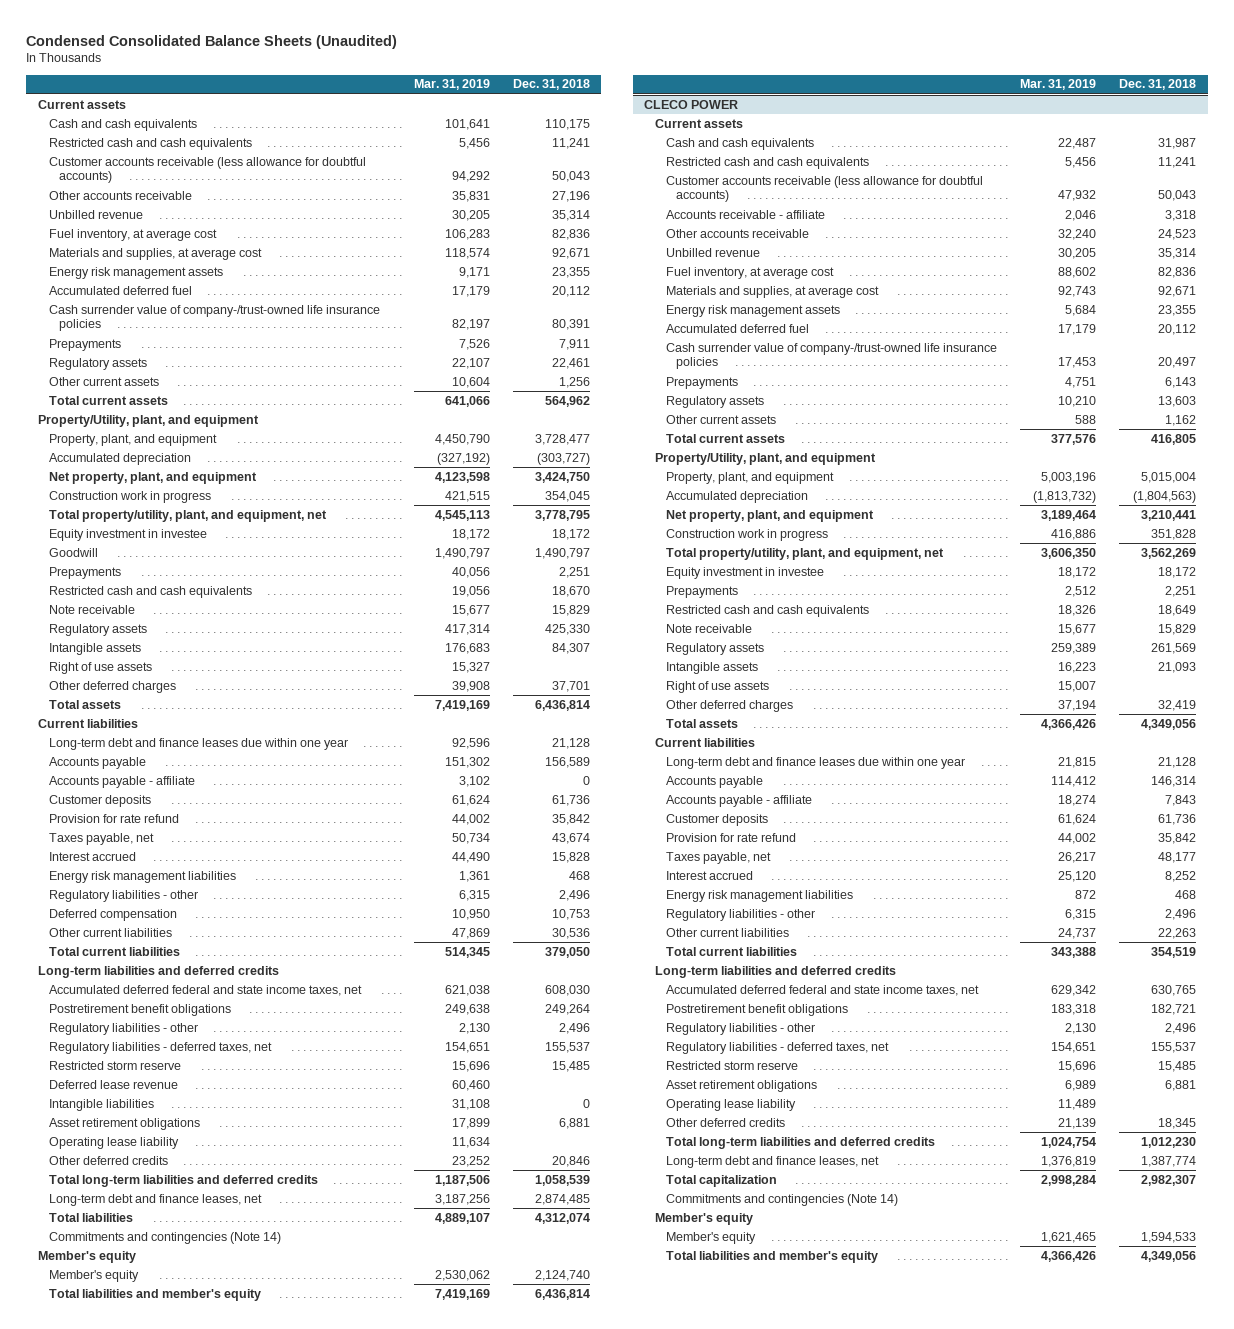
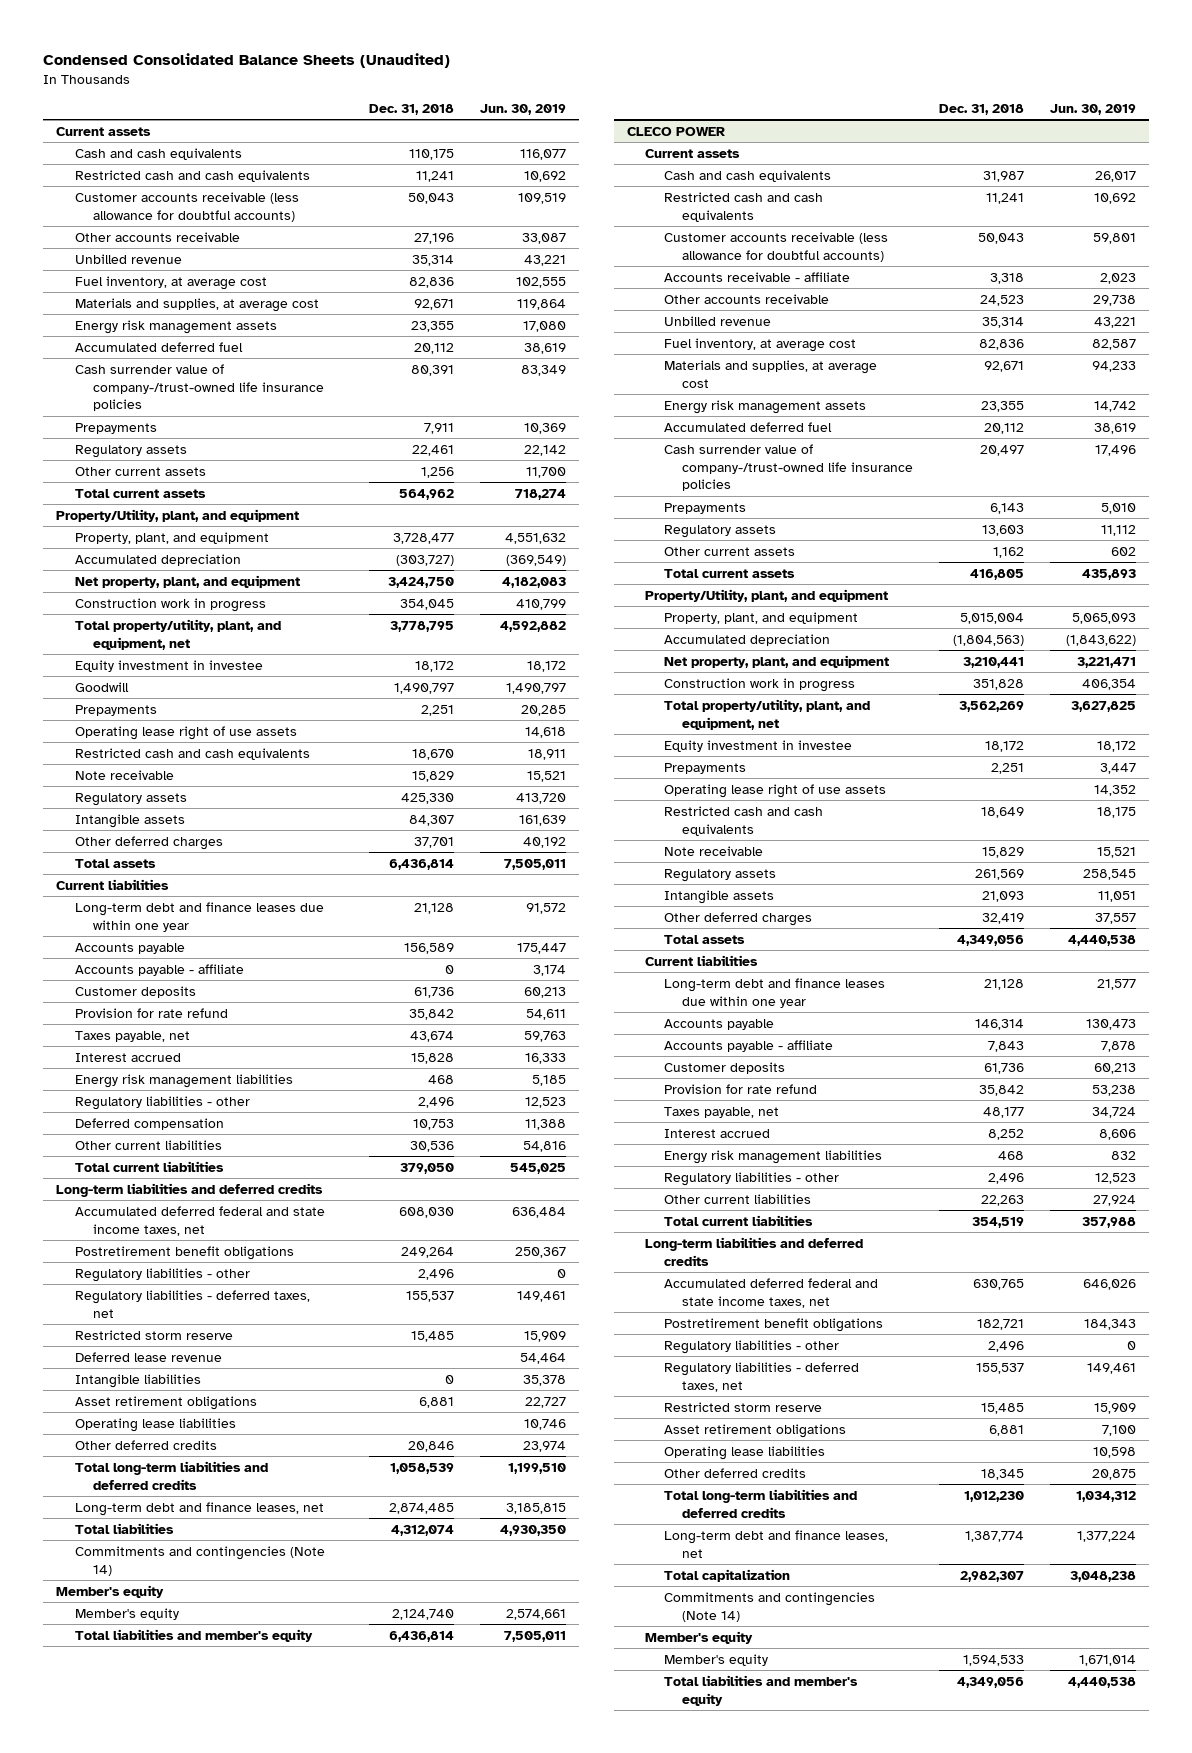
- | Mar. 31, 2019 | Dec. 31, 2018
+ | Dec. 31, 2018 | Jun. 30, 2019
+ Operating lease right of use assets | | 14,618
- Right of use assets | 15,327 |
- Operating lease liability | 11,634 |
+ Operating lease liabilities | | 10,746
@ CLECO POWER
+ Operating lease right of use assets | | 14,352
- Right of use assets | 15,007 |
- Operating lease liability | 11,489 |
+ Operating lease liabilities | | 10,598

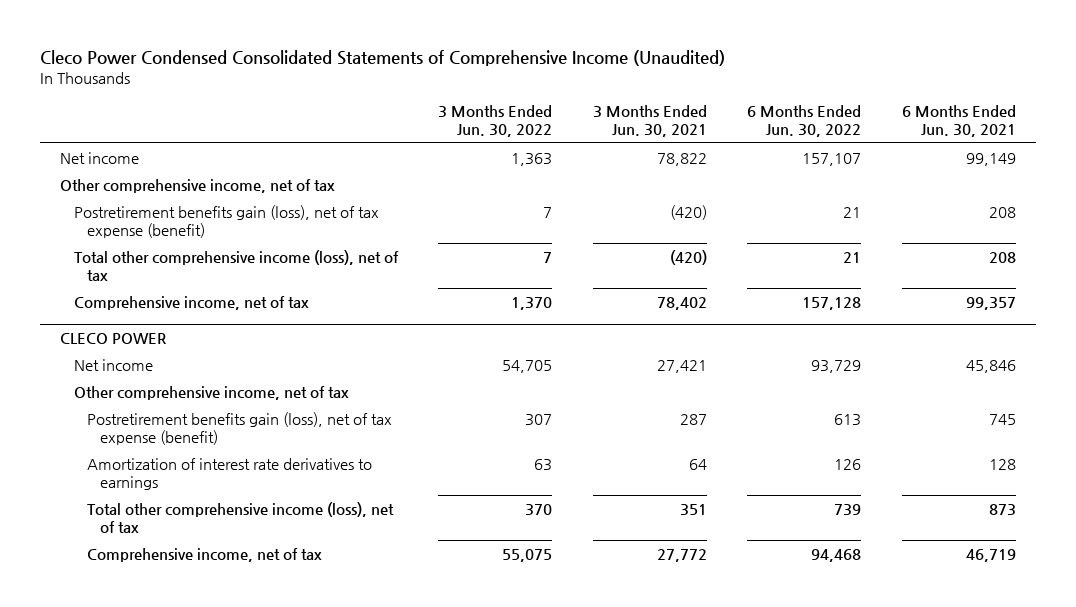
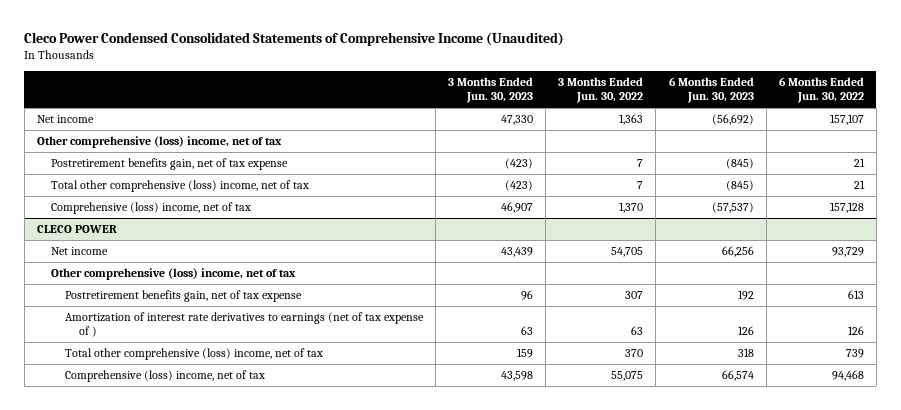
- | 3 Months Ended Jun. 30, 2022 | 3 Months Ended Jun. 30, 2021 | 6 Months Ended Jun. 30, 2022 | 6 Months Ended Jun. 30, 2021
+ | 3 Months Ended Jun. 30, 2023 | 3 Months Ended Jun. 30, 2022 | 6 Months Ended Jun. 30, 2023 | 6 Months Ended Jun. 30, 2022
- Other comprehensive income, net of tax
- Postretirement benefits gain (loss), net of tax expense (benefit) | 7 | (420) | 21 | 208
- Total other comprehensive income (loss), net of tax | 7 | (420) | 21 | 208
- Comprehensive income, net of tax | 1,370 | 78,402 | 157,128 | 99,357
+ Other comprehensive (loss) income, net of tax
+ Postretirement benefits gain, net of tax expense | (423) | 7 | (845) | 21
+ Total other comprehensive (loss) income, net of tax | (423) | 7 | (845) | 21
+ Comprehensive (loss) income, net of tax | 46,907 | 1,370 | (57,537) | 157,128
@ CLECO POWER
- Other comprehensive income, net of tax
- Postretirement benefits gain (loss), net of tax expense (benefit) | 307 | 287 | 613 | 745
- Amortization of interest rate derivatives to earnings | 63 | 64 | 126 | 128
- Total other comprehensive income (loss), net of tax | 370 | 351 | 739 | 873
- Comprehensive income, net of tax | 55,075 | 27,772 | 94,468 | 46,719
+ Other comprehensive (loss) income, net of tax
+ Postretirement benefits gain, net of tax expense | 96 | 307 | 192 | 613
+ Amortization of interest rate derivatives to earnings (net of tax expense of ) | 63 | 63 | 126 | 126
+ Total other comprehensive (loss) income, net of tax | 159 | 370 | 318 | 739
+ Comprehensive (loss) income, net of tax | 43,598 | 55,075 | 66,574 | 94,468

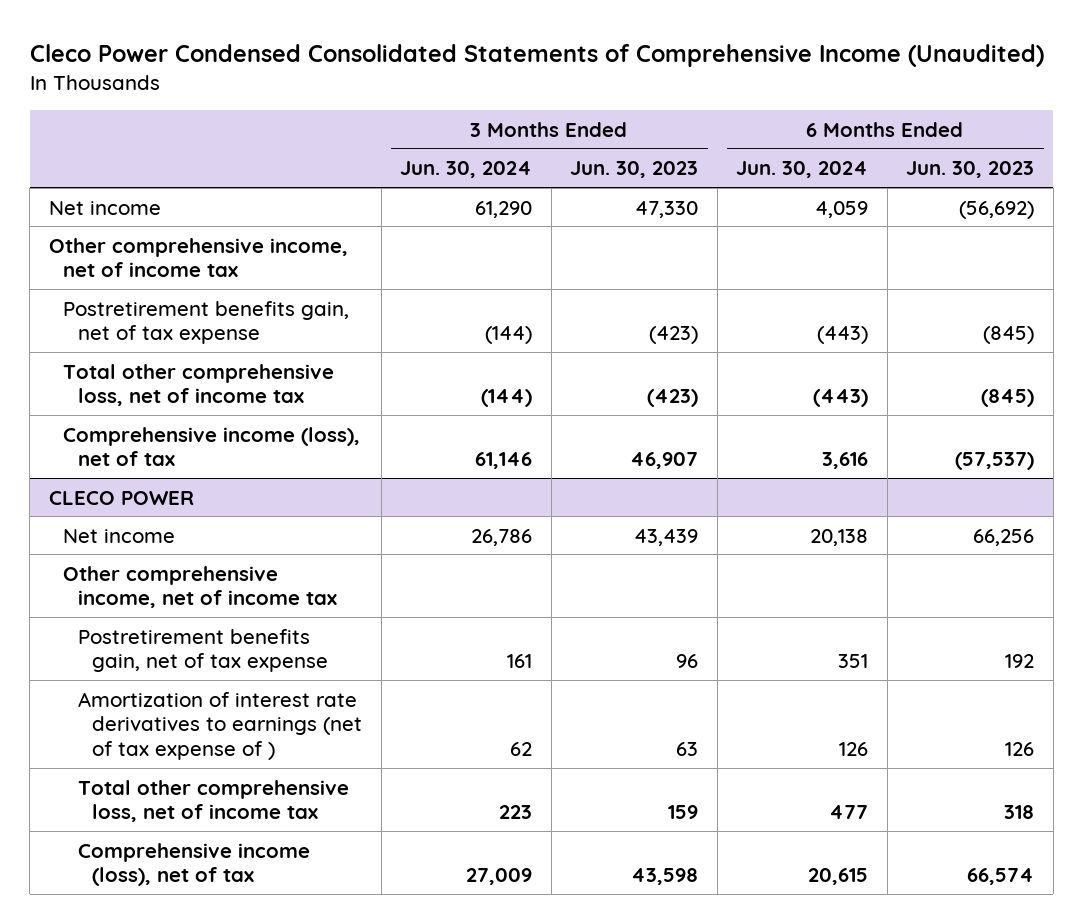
- | 3 Months Ended Jun. 30, 2023 | 3 Months Ended Jun. 30, 2022 | 6 Months Ended Jun. 30, 2023 | 6 Months Ended Jun. 30, 2022
+ | 3 Months Ended Jun. 30, 2024 | 3 Months Ended Jun. 30, 2023 | 6 Months Ended Jun. 30, 2024 | 6 Months Ended Jun. 30, 2023
- Other comprehensive (loss) income, net of tax
+ Other comprehensive income, net of income tax
- Total other comprehensive (loss) income, net of tax | (423) | 7 | (845) | 21
- Comprehensive (loss) income, net of tax | 46,907 | 1,370 | (57,537) | 157,128
+ Total other comprehensive loss, net of income tax | (144) | (423) | (443) | (845)
+ Comprehensive income (loss), net of tax | 61,146 | 46,907 | 3,616 | (57,537)
@ CLECO POWER
- Other comprehensive (loss) income, net of tax
+ Other comprehensive income, net of income tax
- Total other comprehensive (loss) income, net of tax | 159 | 370 | 318 | 739
- Comprehensive (loss) income, net of tax | 43,598 | 55,075 | 66,574 | 94,468
+ Total other comprehensive loss, net of income tax | 223 | 159 | 477 | 318
+ Comprehensive income (loss), net of tax | 27,009 | 43,598 | 20,615 | 66,574

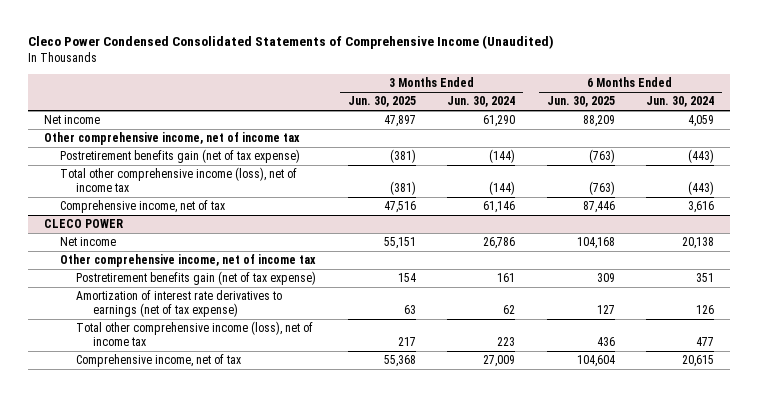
- | 3 Months Ended Jun. 30, 2024 | 3 Months Ended Jun. 30, 2023 | 6 Months Ended Jun. 30, 2024 | 6 Months Ended Jun. 30, 2023
+ | 3 Months Ended Jun. 30, 2025 | 3 Months Ended Jun. 30, 2024 | 6 Months Ended Jun. 30, 2025 | 6 Months Ended Jun. 30, 2024
- Postretirement benefits gain, net of tax expense | (144) | (423) | (443) | (845)
- Total other comprehensive loss, net of income tax | (144) | (423) | (443) | (845)
- Comprehensive income (loss), net of tax | 61,146 | 46,907 | 3,616 | (57,537)
+ Postretirement benefits gain (net of tax expense) | (381) | (144) | (763) | (443)
+ Total other comprehensive income (loss), net of income tax | (381) | (144) | (763) | (443)
+ Comprehensive income, net of tax | 47,516 | 61,146 | 87,446 | 3,616
@ CLECO POWER
- Postretirement benefits gain, net of tax expense | 161 | 96 | 351 | 192
- Amortization of interest rate derivatives to earnings (net of tax expense of ) | 62 | 63 | 126 | 126
- Total other comprehensive loss, net of income tax | 223 | 159 | 477 | 318
- Comprehensive income (loss), net of tax | 27,009 | 43,598 | 20,615 | 66,574
+ Postretirement benefits gain (net of tax expense) | 154 | 161 | 309 | 351
+ Amortization of interest rate derivatives to earnings (net of tax expense) | 63 | 62 | 127 | 126
+ Total other comprehensive income (loss), net of income tax | 217 | 223 | 436 | 477
+ Comprehensive income, net of tax | 55,368 | 27,009 | 104,604 | 20,615

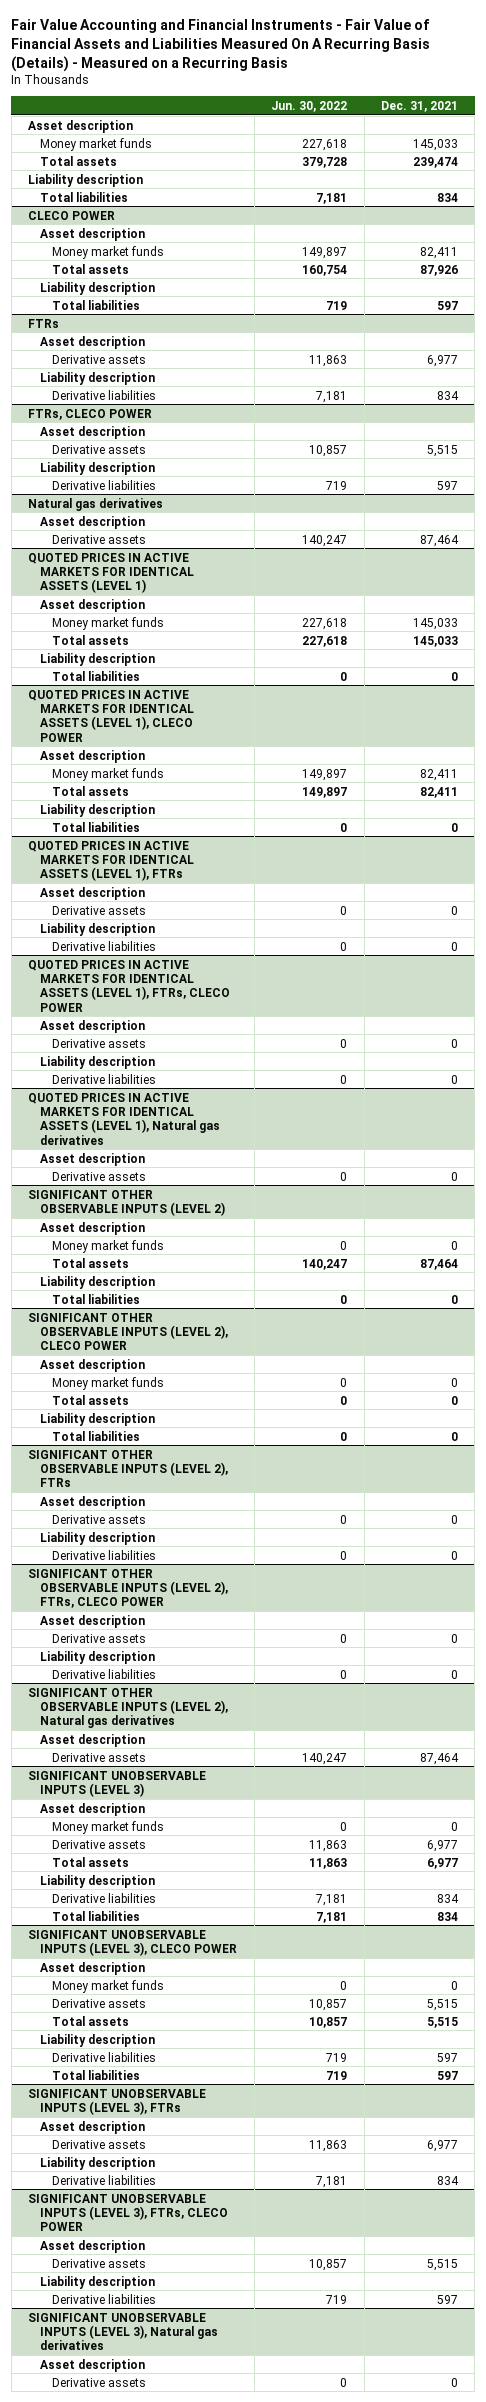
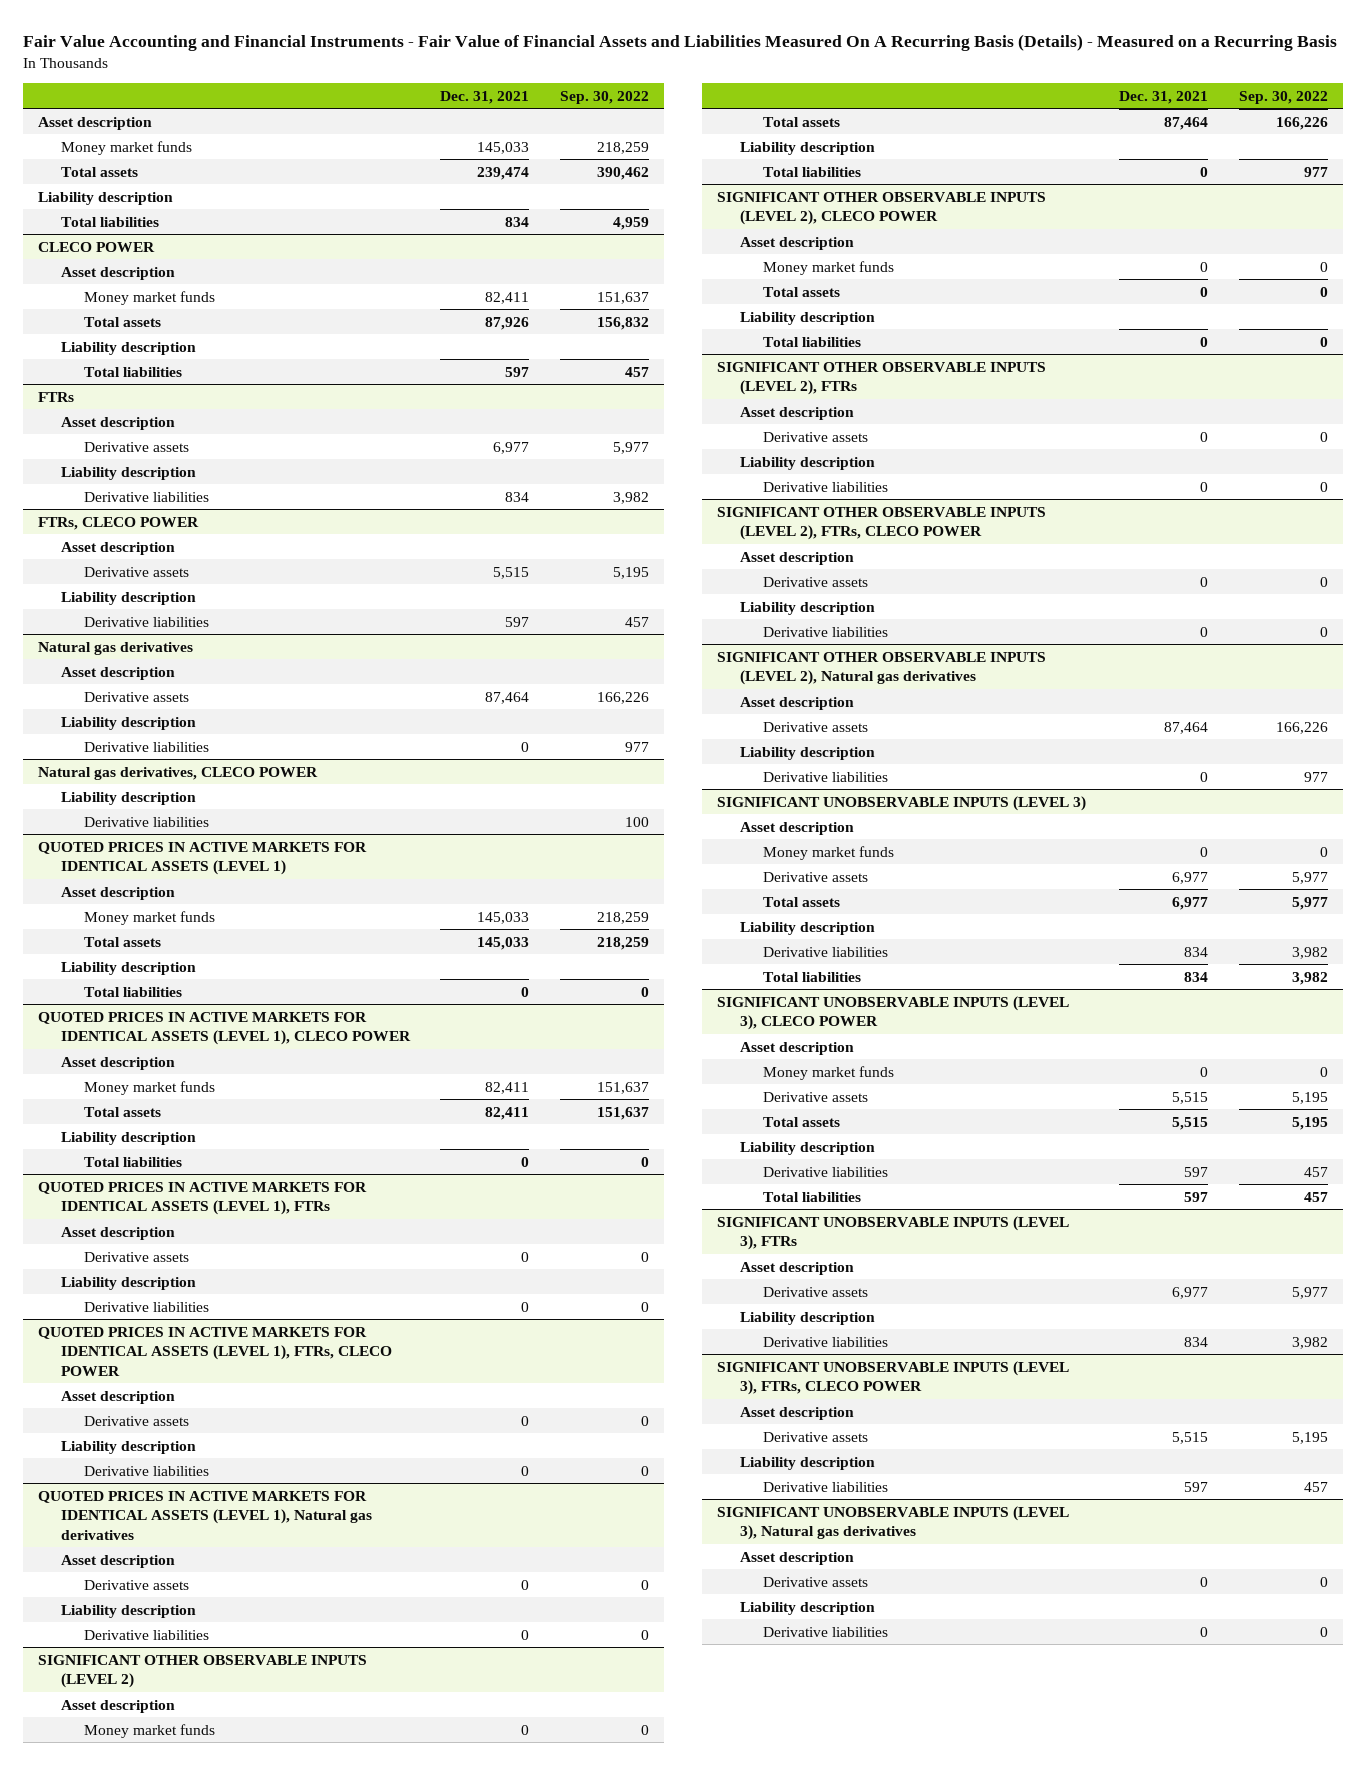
- | Jun. 30, 2022 | Dec. 31, 2021
+ | Dec. 31, 2021 | Sep. 30, 2022
@ Natural gas derivatives
+ Liability description
+ Derivative liabilities | 0 | 977
+ Natural gas derivatives, CLECO POWER
+ Liability description
+ Derivative liabilities | | 100
@ QUOTED PRICES IN ACTIVE MARKETS FOR IDENTICAL ASSETS (LEVEL 1), Natural gas derivatives
+ Liability description
+ Derivative liabilities | 0 | 0
@ SIGNIFICANT OTHER OBSERVABLE INPUTS (LEVEL 2), Natural gas derivatives
+ Liability description
+ Derivative liabilities | 0 | 977
@ SIGNIFICANT UNOBSERVABLE INPUTS (LEVEL 3), Natural gas derivatives
+ Liability description
+ Derivative liabilities | 0 | 0

